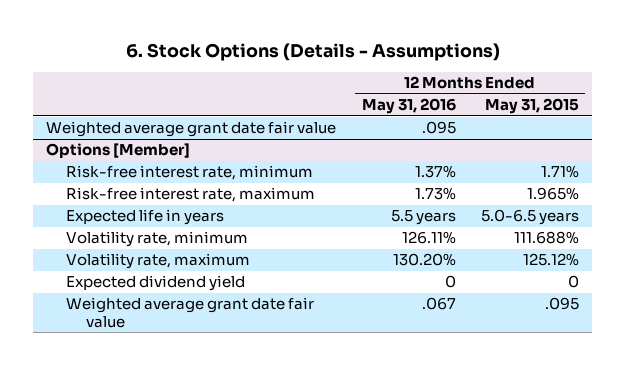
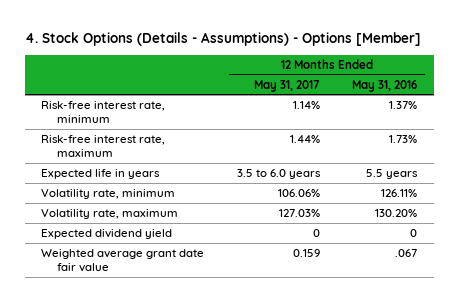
- 6. Stock Options (Details - Assumptions)
+ 4. Stock Options (Details - Assumptions) - Options [Member]
- | 12 Months Ended May 31, 2016 | 12 Months Ended May 31, 2015
+ | 12 Months Ended May 31, 2017 | 12 Months Ended May 31, 2016
- Weighted average grant date fair value | .095 |
- Options [Member]

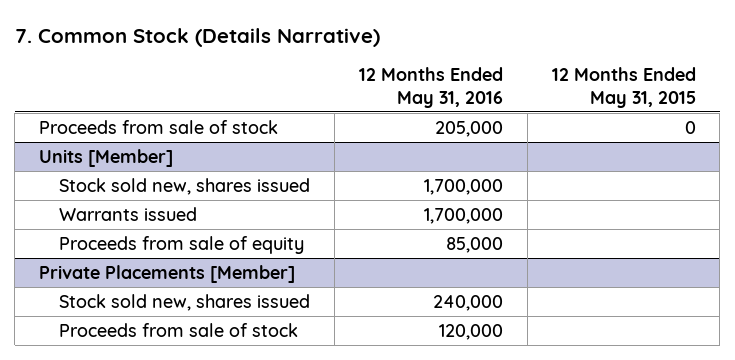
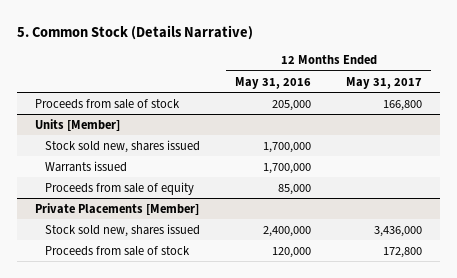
- 7. Common Stock (Details Narrative)
+ 5. Common Stock (Details Narrative)
- | 12 Months Ended May 31, 2016 | 12 Months Ended May 31, 2015
+ | 12 Months Ended May 31, 2016 | 12 Months Ended May 31, 2017
@ Private Placements [Member]
- Stock sold new, shares issued | 240,000 |
+ Stock sold new, shares issued | 2,400,000 | 3,436,000

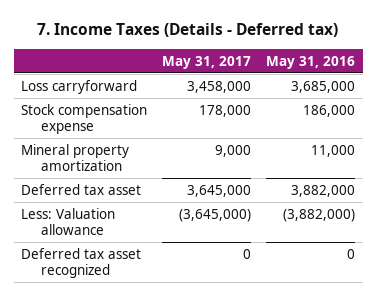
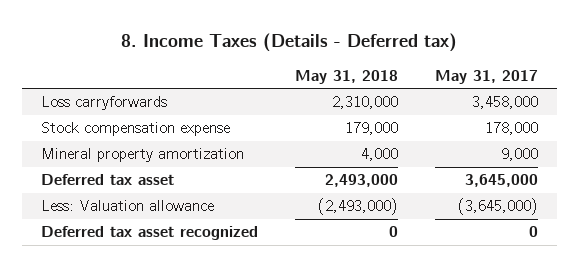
- 7. Income Taxes (Details - Deferred tax)
+ 8. Income Taxes (Details - Deferred tax)
- | May 31, 2017 | May 31, 2016
+ | May 31, 2018 | May 31, 2017
- Loss carryforward | 3,458,000 | 3,685,000
+ Loss carryforwards | 2,310,000 | 3,458,000

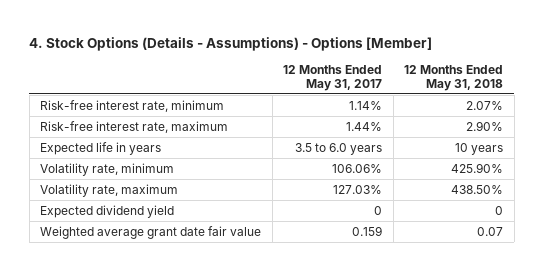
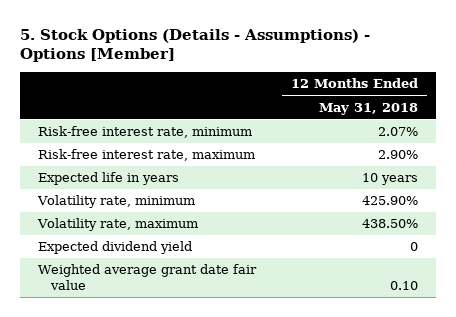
- 4. Stock Options (Details - Assumptions) - Options [Member]
+ 5. Stock Options (Details - Assumptions) - Options [Member]
- | 12 Months Ended May 31, 2017 | 12 Months Ended May 31, 2018
+ | 12 Months Ended May 31, 2018
- Weighted average grant date fair value | 0.159 | 0.07
+ Weighted average grant date fair value | 0.10

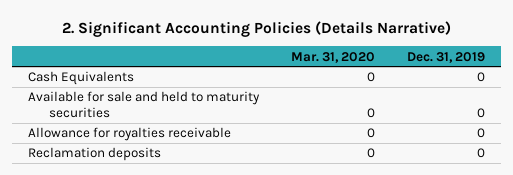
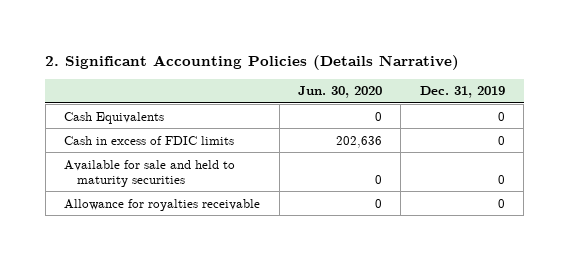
- | Mar. 31, 2020 | Dec. 31, 2019
+ | Jun. 30, 2020 | Dec. 31, 2019
+ Cash in excess of FDIC limits | 202,636 | 0
- Reclamation deposits | 0 | 0

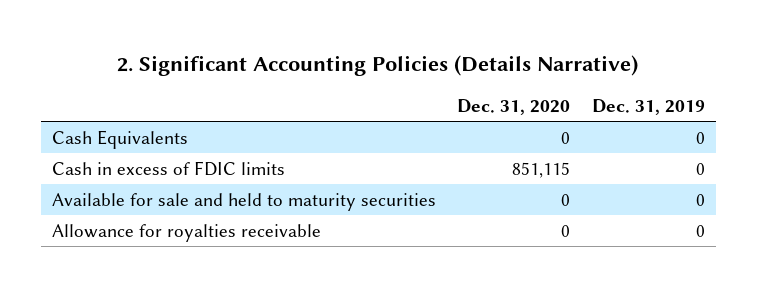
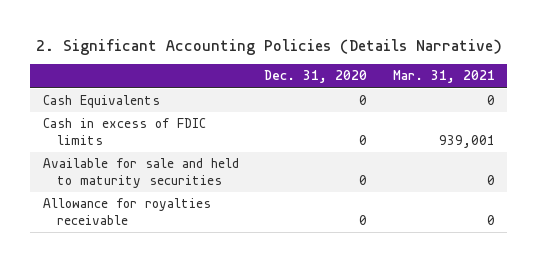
- | Dec. 31, 2020 | Dec. 31, 2019
+ | Dec. 31, 2020 | Mar. 31, 2021
- Cash in excess of FDIC limits | 851,115 | 0
+ Cash in excess of FDIC limits | 0 | 939,001

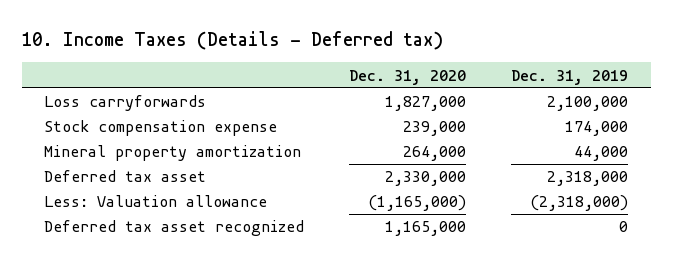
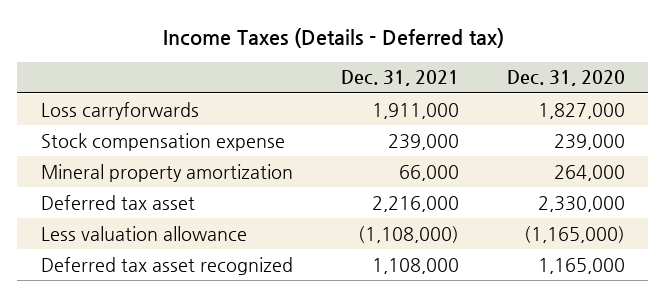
- 10. Income Taxes (Details - Deferred tax)
+ Income Taxes (Details - Deferred tax)
- | Dec. 31, 2020 | Dec. 31, 2019
+ | Dec. 31, 2021 | Dec. 31, 2020
- Less: Valuation allowance | (1,165,000) | (2,318,000)
+ Less valuation allowance | (1,108,000) | (1,165,000)

